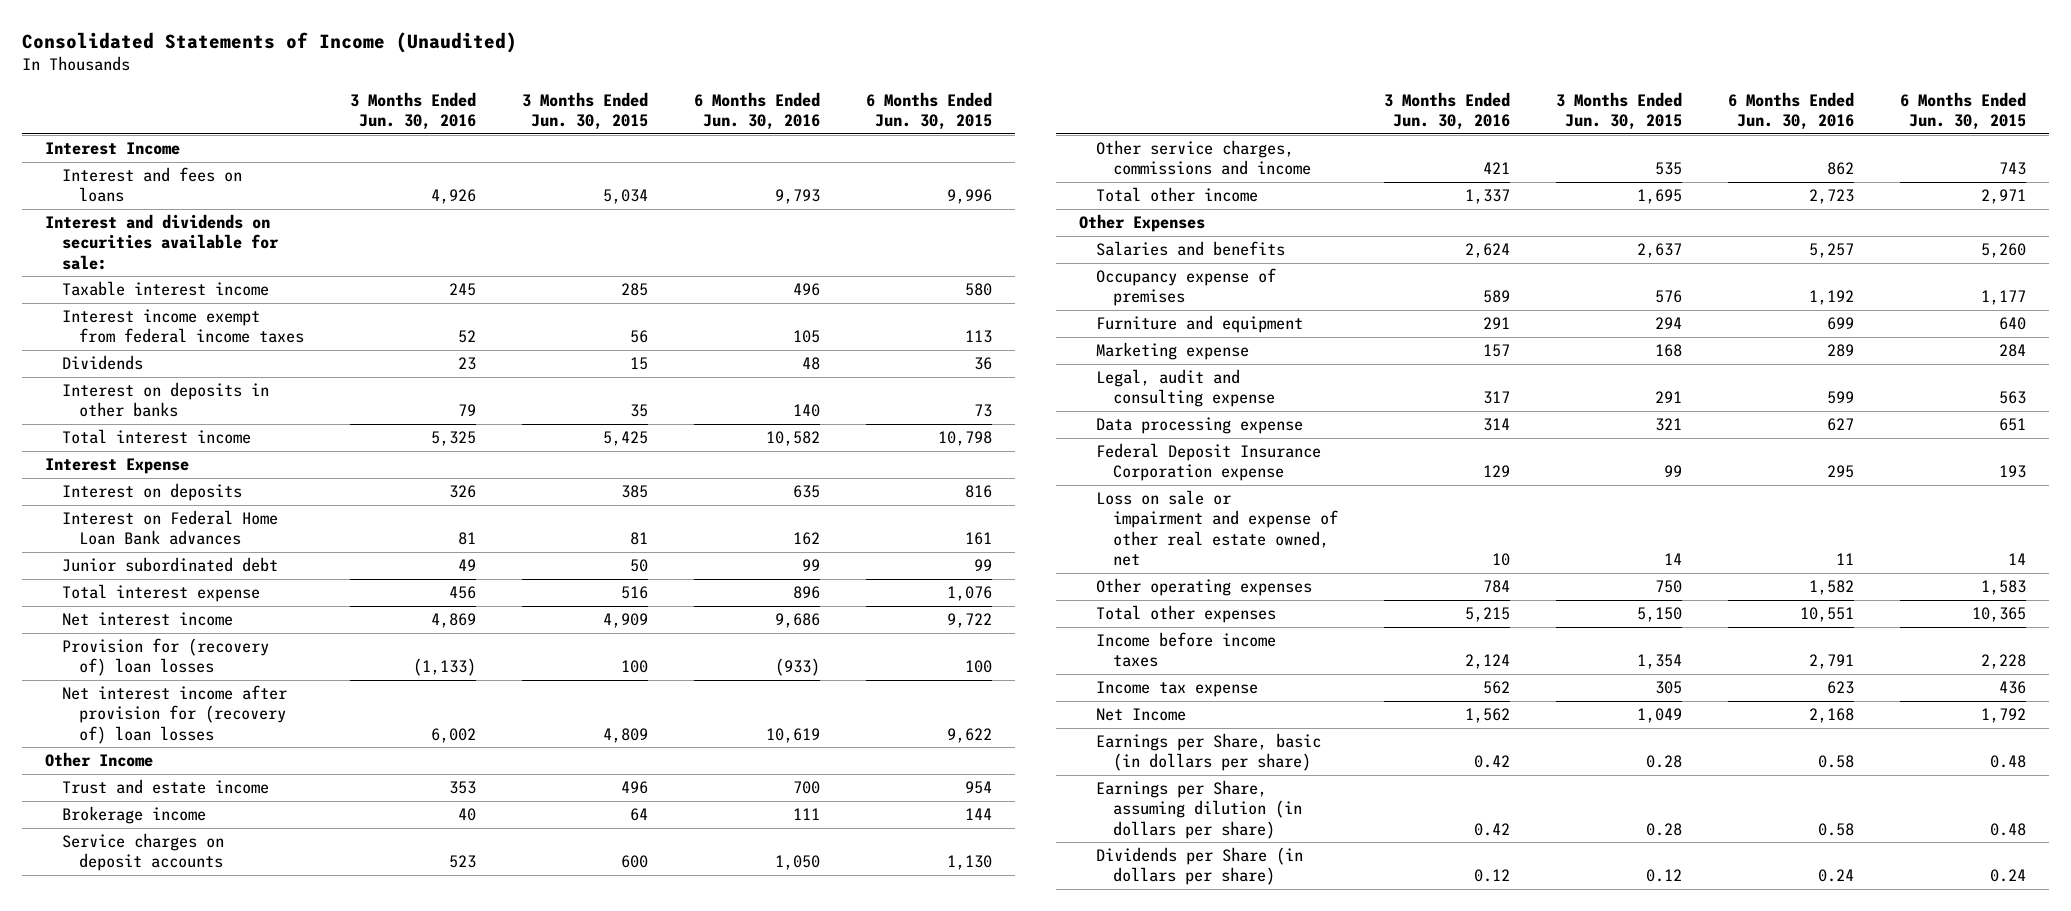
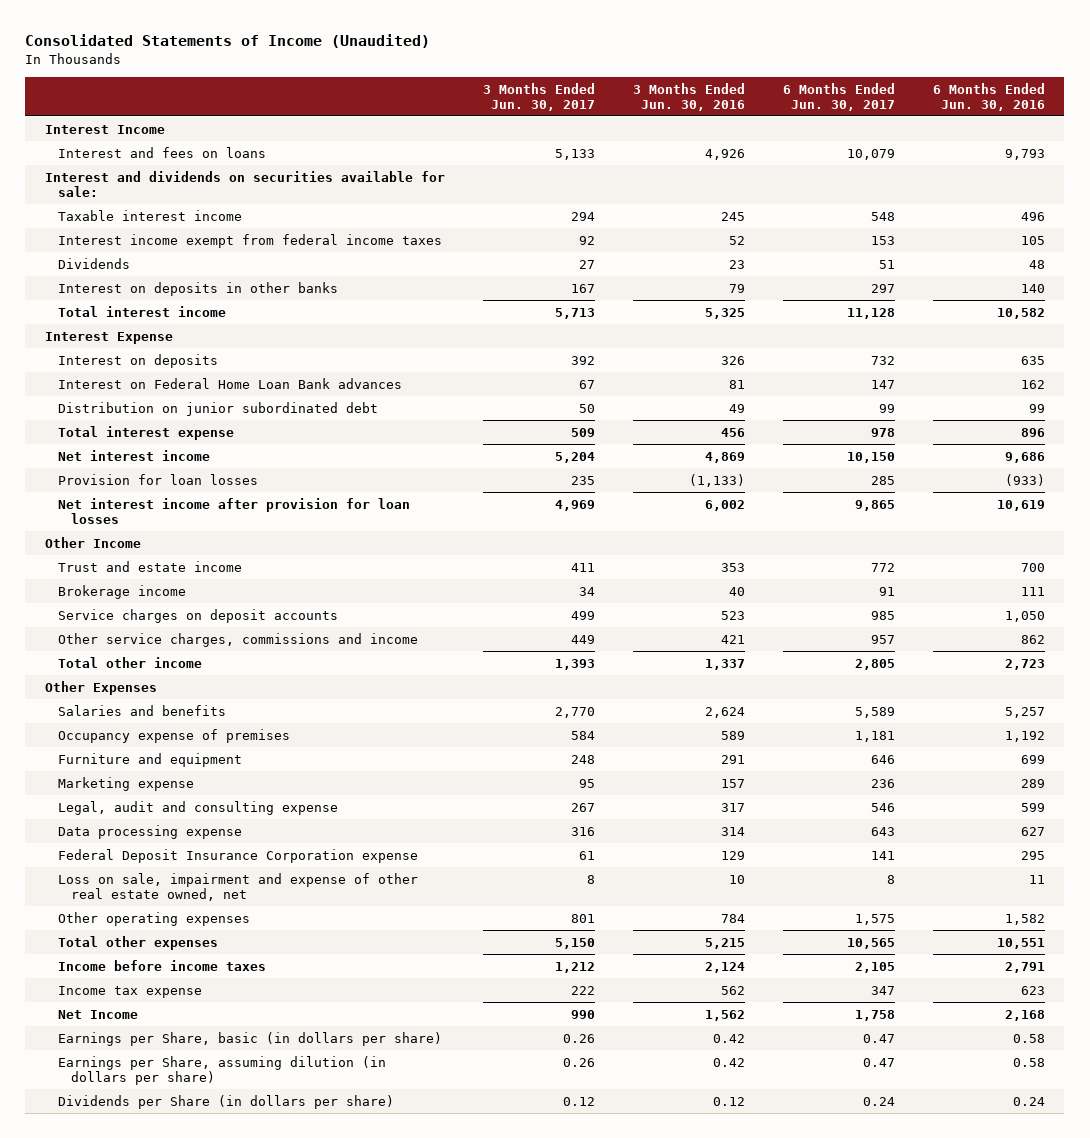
- | 3 Months Ended Jun. 30, 2016 | 3 Months Ended Jun. 30, 2015 | 6 Months Ended Jun. 30, 2016 | 6 Months Ended Jun. 30, 2015
+ | 3 Months Ended Jun. 30, 2017 | 3 Months Ended Jun. 30, 2016 | 6 Months Ended Jun. 30, 2017 | 6 Months Ended Jun. 30, 2016
- Junior subordinated debt | 49 | 50 | 99 | 99
+ Distribution on junior subordinated debt | 50 | 49 | 99 | 99
- Provision for (recovery of) loan losses | (1,133) | 100 | (933) | 100
- Net interest income after provision for (recovery of) loan losses | 6,002 | 4,809 | 10,619 | 9,622
+ Provision for loan losses | 235 | (1,133) | 285 | (933)
+ Net interest income after provision for loan losses | 4,969 | 6,002 | 9,865 | 10,619
- Loss on sale or impairment and expense of other real estate owned, net | 10 | 14 | 11 | 14
+ Loss on sale, impairment and expense of other real estate owned, net | 8 | 10 | 8 | 11

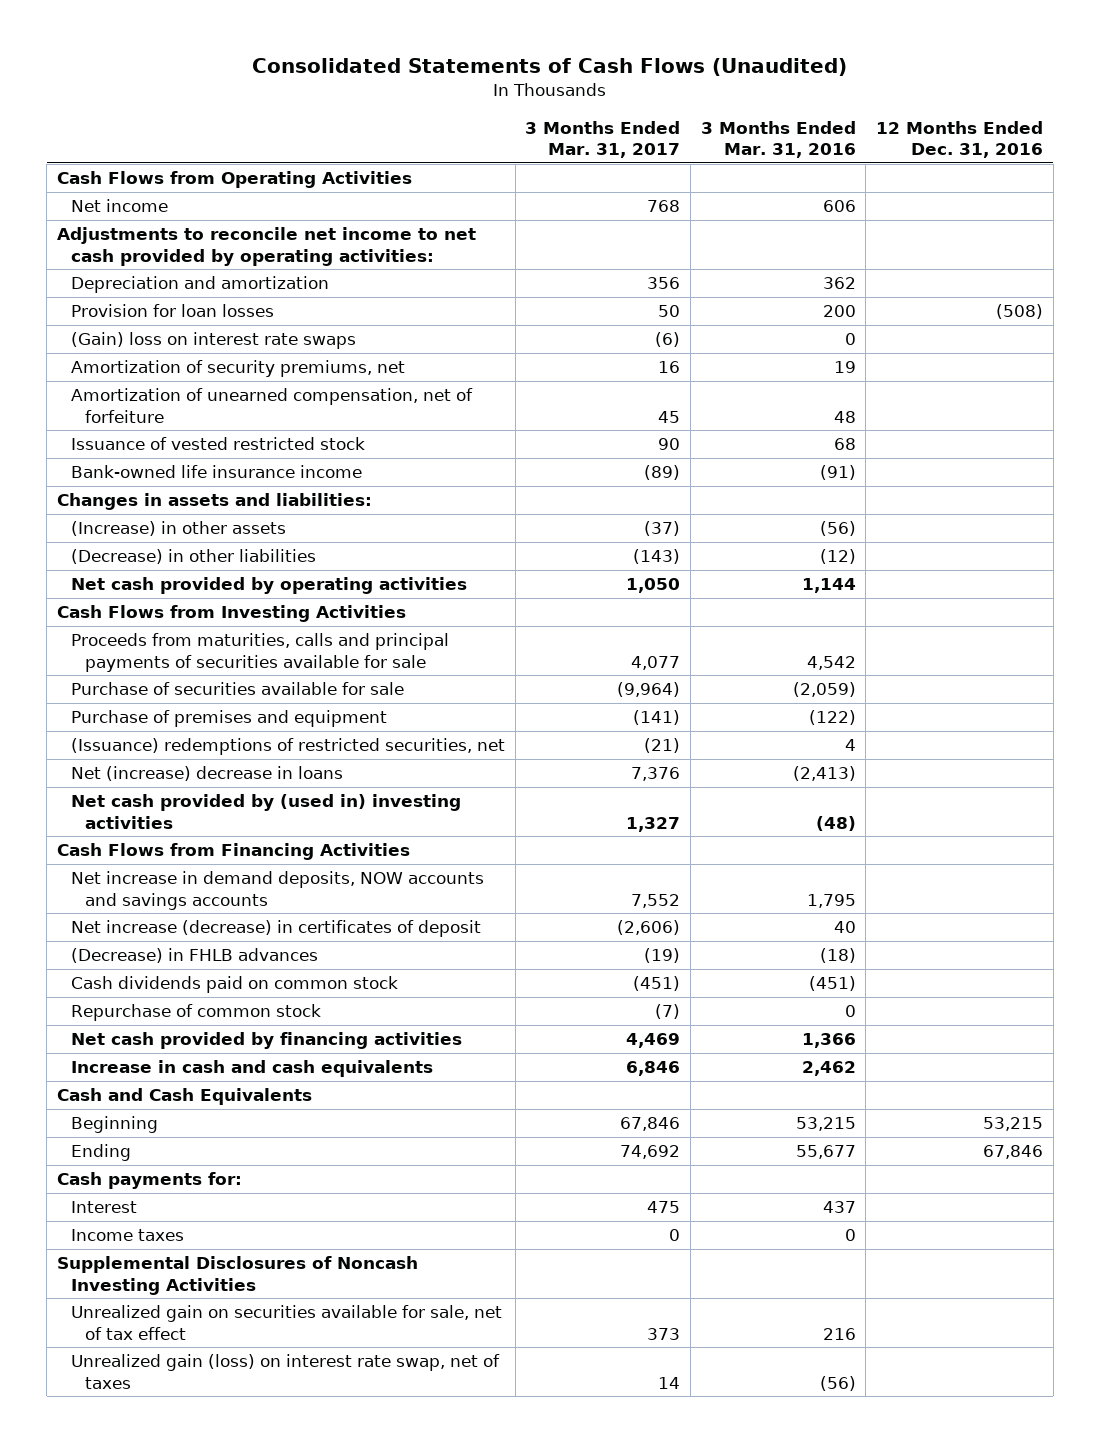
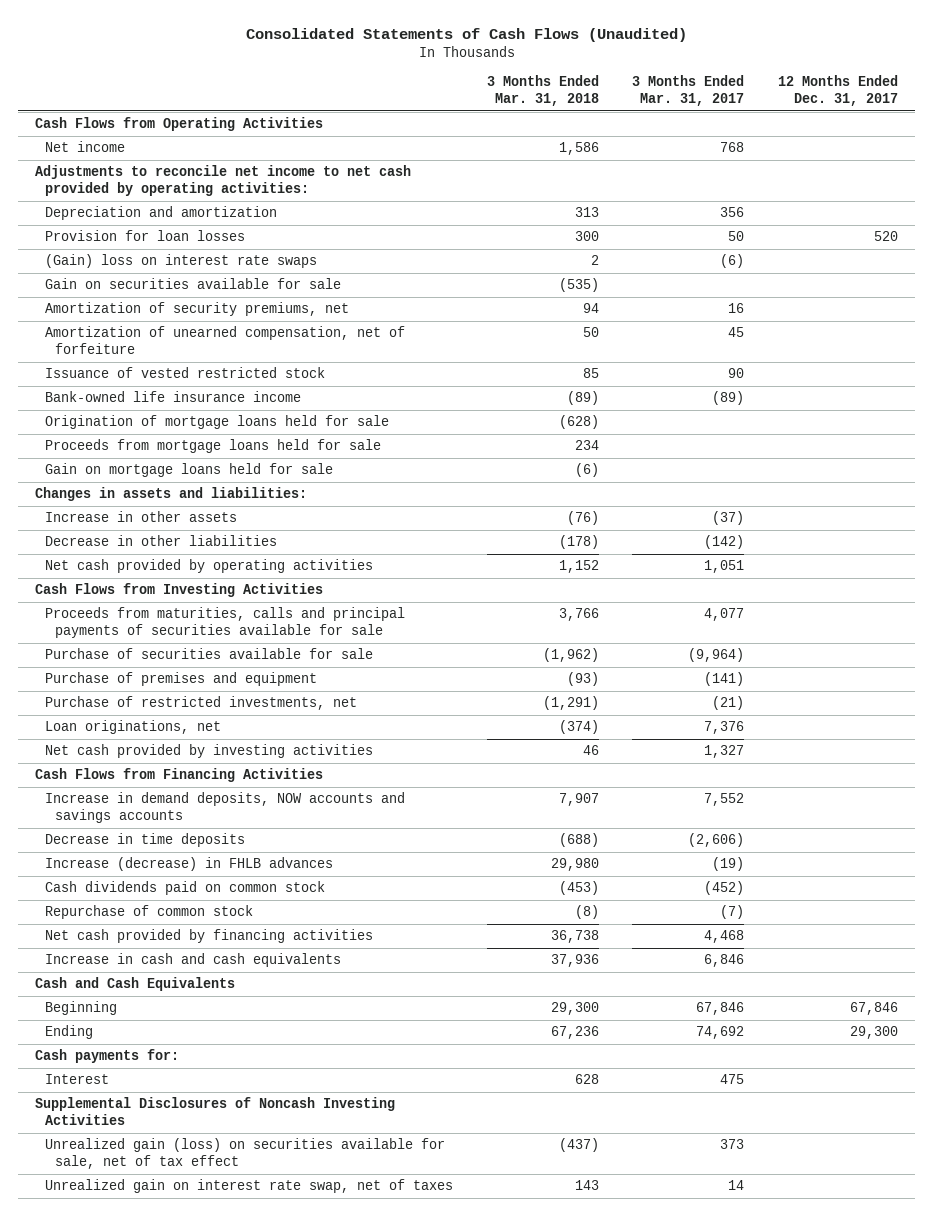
- | 3 Months Ended Mar. 31, 2017 | 3 Months Ended Mar. 31, 2016 | 12 Months Ended Dec. 31, 2016
+ | 3 Months Ended Mar. 31, 2018 | 3 Months Ended Mar. 31, 2017 | 12 Months Ended Dec. 31, 2017
+ Gain on securities available for sale | (535) | |
+ Origination of mortgage loans held for sale | (628) | |
+ Proceeds from mortgage loans held for sale | 234 | |
+ Gain on mortgage loans held for sale | (6) | |
- (Increase) in other assets | (37) | (56) |
- (Decrease) in other liabilities | (143) | (12) |
- Net cash provided by operating activities | 1,050 | 1,144 |
+ Increase in other assets | (76) | (37) |
+ Decrease in other liabilities | (178) | (142) |
+ Net cash provided by operating activities | 1,152 | 1,051 |
- (Issuance) redemptions of restricted securities, net | (21) | 4 |
- Net (increase) decrease in loans | 7,376 | (2,413) |
- Net cash provided by (used in) investing activities | 1,327 | (48) |
+ Purchase of restricted investments, net | (1,291) | (21) |
+ Loan originations, net | (374) | 7,376 |
+ Net cash provided by investing activities | 46 | 1,327 |
- Net increase in demand deposits, NOW accounts and savings accounts | 7,552 | 1,795 |
- Net increase (decrease) in certificates of deposit | (2,606) | 40 |
- (Decrease) in FHLB advances | (19) | (18) |
- Cash dividends paid on common stock | (451) | (451) |
+ Increase in demand deposits, NOW accounts and savings accounts | 7,907 | 7,552 |
+ Decrease in time deposits | (688) | (2,606) |
+ Increase (decrease) in FHLB advances | 29,980 | (19) |
+ Cash dividends paid on common stock | (453) | (452) |
- Net cash provided by financing activities | 4,469 | 1,366 |
+ Net cash provided by financing activities | 36,738 | 4,468 |
- Income taxes | 0 | 0 |
- Unrealized gain on securities available for sale, net of tax effect | 373 | 216 |
- Unrealized gain (loss) on interest rate swap, net of taxes | 14 | (56) |
+ Unrealized gain (loss) on securities available for sale, net of tax effect | (437) | 373 |
+ Unrealized gain on interest rate swap, net of taxes | 143 | 14 |

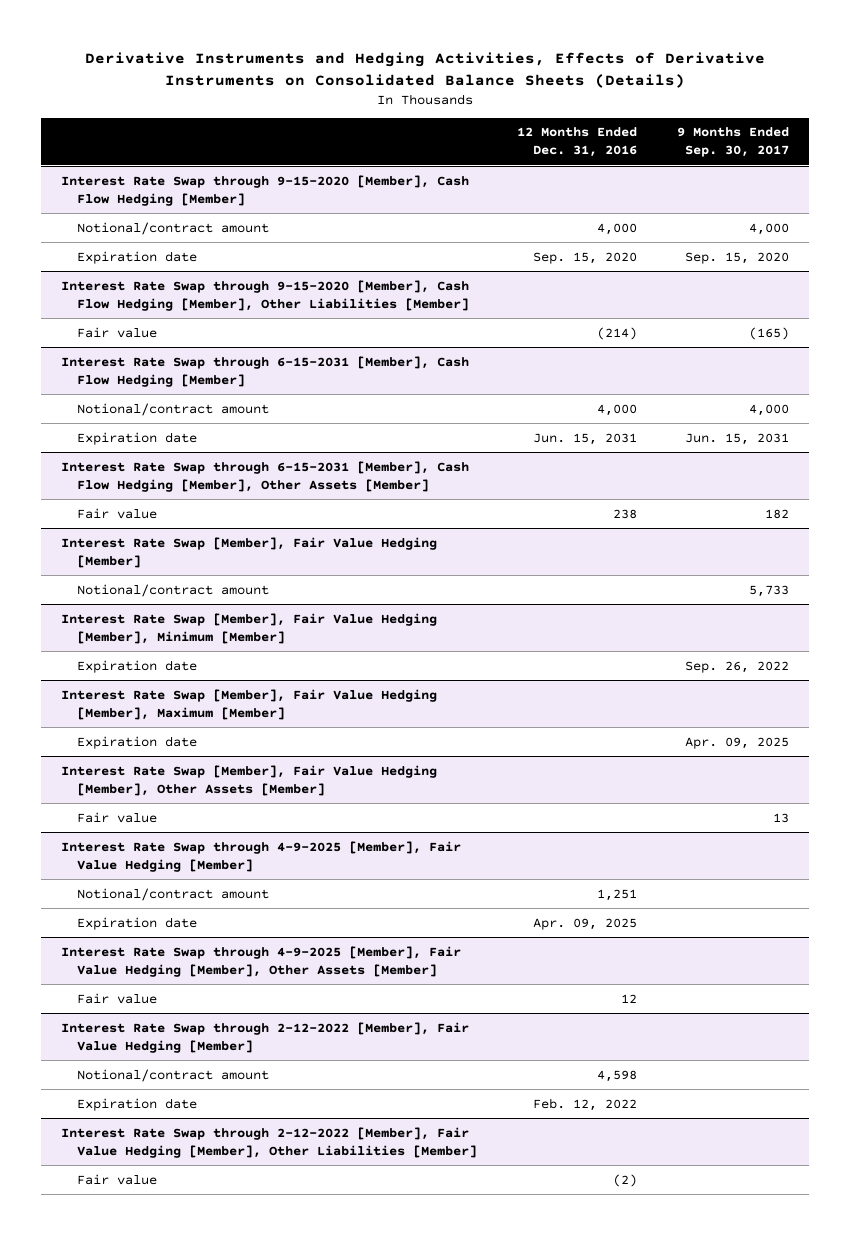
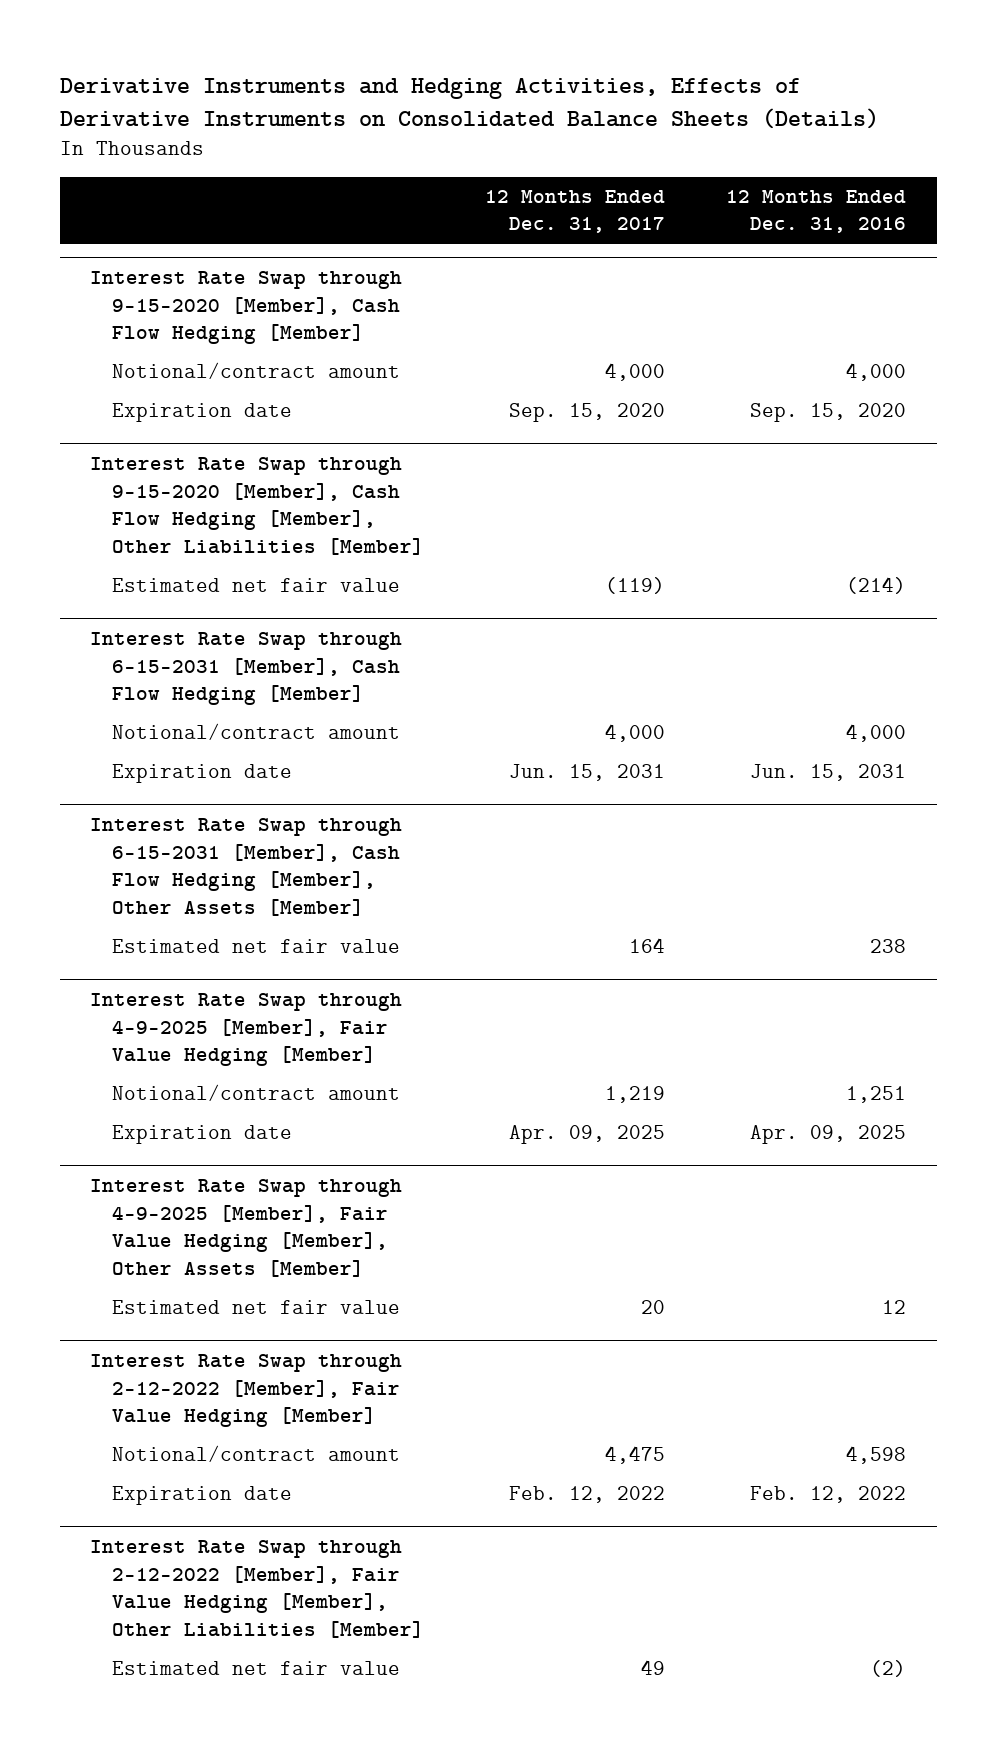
- | 12 Months Ended Dec. 31, 2016 | 9 Months Ended Sep. 30, 2017
+ | 12 Months Ended Dec. 31, 2017 | 12 Months Ended Dec. 31, 2016
@ Interest Rate Swap through 9-15-2020 [Member], Cash Flow Hedging [Member], Other Liabilities [Member]
- Fair value | (214) | (165)
+ Estimated net fair value | (119) | (214)
@ Interest Rate Swap through 6-15-2031 [Member], Cash Flow Hedging [Member], Other Assets [Member]
- Fair value | 238 | 182
- Interest Rate Swap [Member], Fair Value Hedging [Member]
- Notional/contract amount | | 5,733
- Interest Rate Swap [Member], Fair Value Hedging [Member], Minimum [Member]
- Expiration date | | Sep. 26, 2022
- Interest Rate Swap [Member], Fair Value Hedging [Member], Maximum [Member]
- Expiration date | | Apr. 09, 2025
- Interest Rate Swap [Member], Fair Value Hedging [Member], Other Assets [Member]
- Fair value | | 13
@ Interest Rate Swap through 6-15-2031 [Member], Cash Flow Hedging [Member], Other Assets [Member]
+ Estimated net fair value | 164 | 238
@ Interest Rate Swap through 4-9-2025 [Member], Fair Value Hedging [Member], Other Assets [Member]
- Fair value | 12 |
+ Estimated net fair value | 20 | 12
@ Interest Rate Swap through 2-12-2022 [Member], Fair Value Hedging [Member], Other Liabilities [Member]
- Fair value | (2) |
+ Estimated net fair value | 49 | (2)

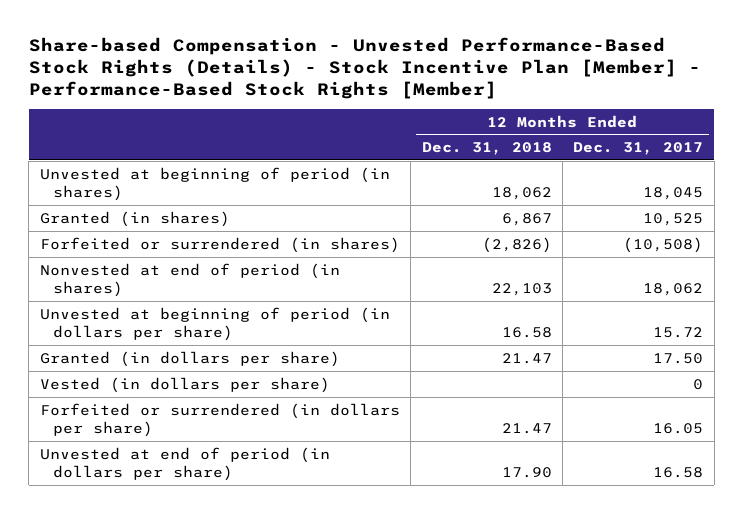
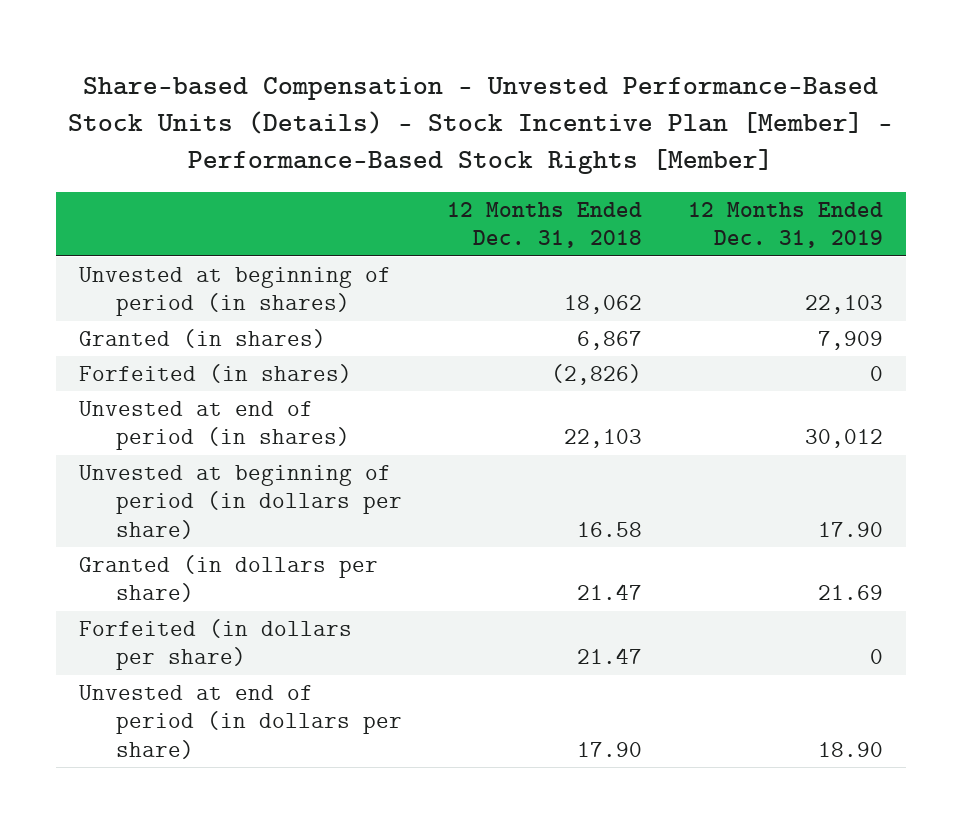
- Share-based Compensation - Unvested Performance-Based Stock Rights (Details) - Stock Incentive Plan [Member] - Performance-Based Stock Rights [Member]
+ Share-based Compensation - Unvested Performance-Based Stock Units (Details) - Stock Incentive Plan [Member] - Performance-Based Stock Rights [Member]
- | 12 Months Ended Dec. 31, 2018 | 12 Months Ended Dec. 31, 2017
+ | 12 Months Ended Dec. 31, 2018 | 12 Months Ended Dec. 31, 2019
- Forfeited or surrendered (in shares) | (2,826) | (10,508)
- Nonvested at end of period (in shares) | 22,103 | 18,062
+ Forfeited (in shares) | (2,826) | 0
+ Unvested at end of period (in shares) | 22,103 | 30,012
- Vested (in dollars per share) | | 0
- Forfeited or surrendered (in dollars per share) | 21.47 | 16.05
+ Forfeited (in dollars per share) | 21.47 | 0

